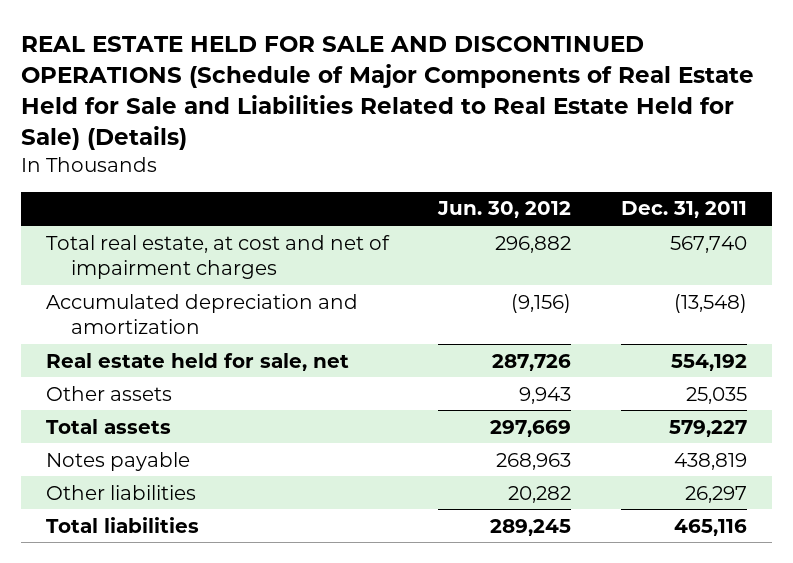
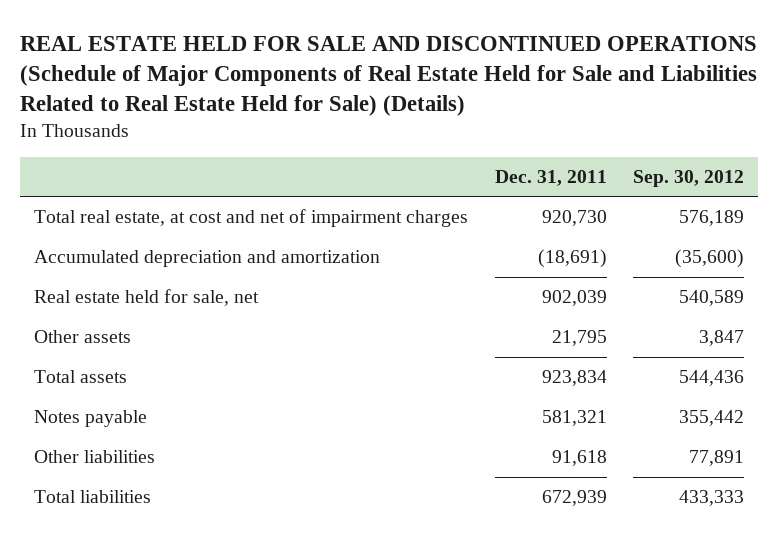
- | Jun. 30, 2012 | Dec. 31, 2011
+ | Dec. 31, 2011 | Sep. 30, 2012
- Total real estate, at cost and net of impairment charges | 296,882 | 567,740
- Accumulated depreciation and amortization | (9,156) | (13,548)
- Real estate held for sale, net | 287,726 | 554,192
- Other assets | 9,943 | 25,035
- Total assets | 297,669 | 579,227
- Notes payable | 268,963 | 438,819
- Other liabilities | 20,282 | 26,297
- Total liabilities | 289,245 | 465,116
+ Total real estate, at cost and net of impairment charges | 920,730 | 576,189
+ Accumulated depreciation and amortization | (18,691) | (35,600)
+ Real estate held for sale, net | 902,039 | 540,589
+ Other assets | 21,795 | 3,847
+ Total assets | 923,834 | 544,436
+ Notes payable | 581,321 | 355,442
+ Other liabilities | 91,618 | 77,891
+ Total liabilities | 672,939 | 433,333

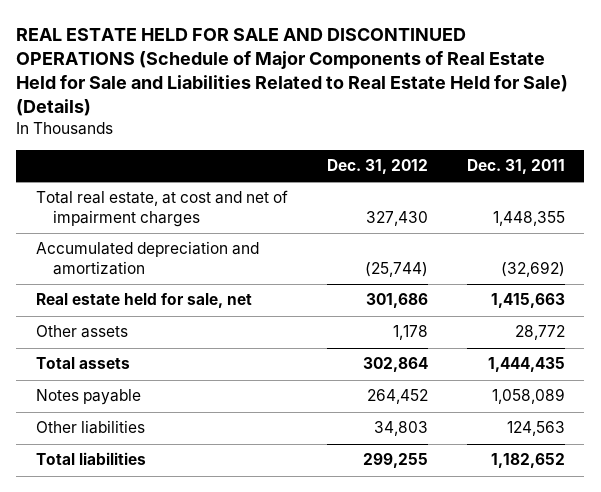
- | Dec. 31, 2011 | Sep. 30, 2012
+ | Dec. 31, 2012 | Dec. 31, 2011
- Total real estate, at cost and net of impairment charges | 920,730 | 576,189
- Accumulated depreciation and amortization | (18,691) | (35,600)
- Real estate held for sale, net | 902,039 | 540,589
- Other assets | 21,795 | 3,847
- Total assets | 923,834 | 544,436
- Notes payable | 581,321 | 355,442
- Other liabilities | 91,618 | 77,891
- Total liabilities | 672,939 | 433,333
+ Total real estate, at cost and net of impairment charges | 327,430 | 1,448,355
+ Accumulated depreciation and amortization | (25,744) | (32,692)
+ Real estate held for sale, net | 301,686 | 1,415,663
+ Other assets | 1,178 | 28,772
+ Total assets | 302,864 | 1,444,435
+ Notes payable | 264,452 | 1,058,089
+ Other liabilities | 34,803 | 124,563
+ Total liabilities | 299,255 | 1,182,652

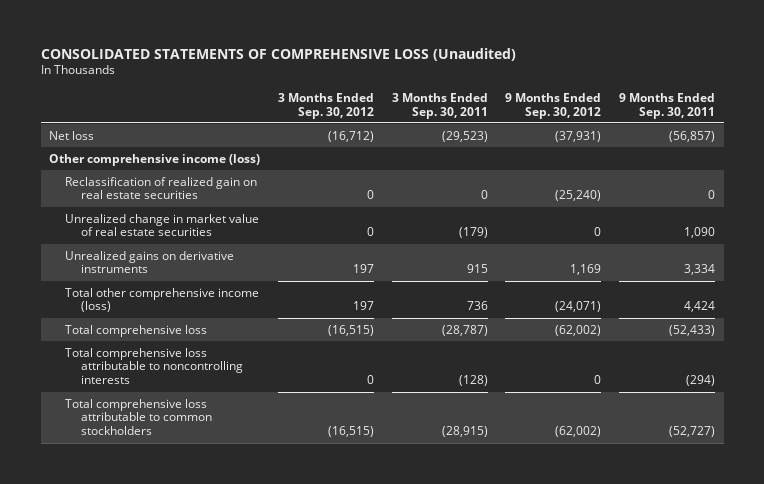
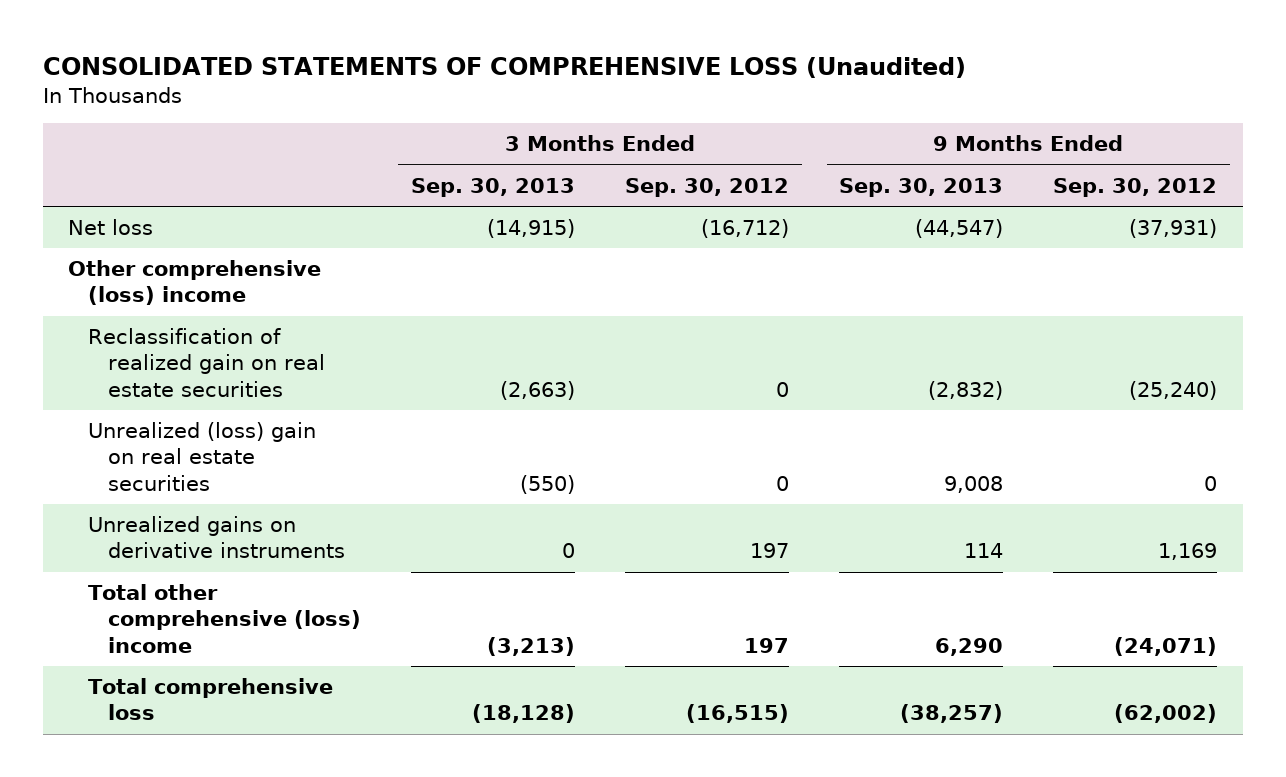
- | 3 Months Ended Sep. 30, 2012 | 3 Months Ended Sep. 30, 2011 | 9 Months Ended Sep. 30, 2012 | 9 Months Ended Sep. 30, 2011
+ | 3 Months Ended Sep. 30, 2013 | 3 Months Ended Sep. 30, 2012 | 9 Months Ended Sep. 30, 2013 | 9 Months Ended Sep. 30, 2012
- Other comprehensive income (loss)
+ Other comprehensive (loss) income
- Unrealized change in market value of real estate securities | 0 | (179) | 0 | 1,090
+ Unrealized (loss) gain on real estate securities | (550) | 0 | 9,008 | 0
- Total other comprehensive income (loss) | 197 | 736 | (24,071) | 4,424
+ Total other comprehensive (loss) income | (3,213) | 197 | 6,290 | (24,071)
- Total comprehensive loss attributable to noncontrolling interests | 0 | (128) | 0 | (294)
- Total comprehensive loss attributable to common stockholders | (16,515) | (28,915) | (62,002) | (52,727)

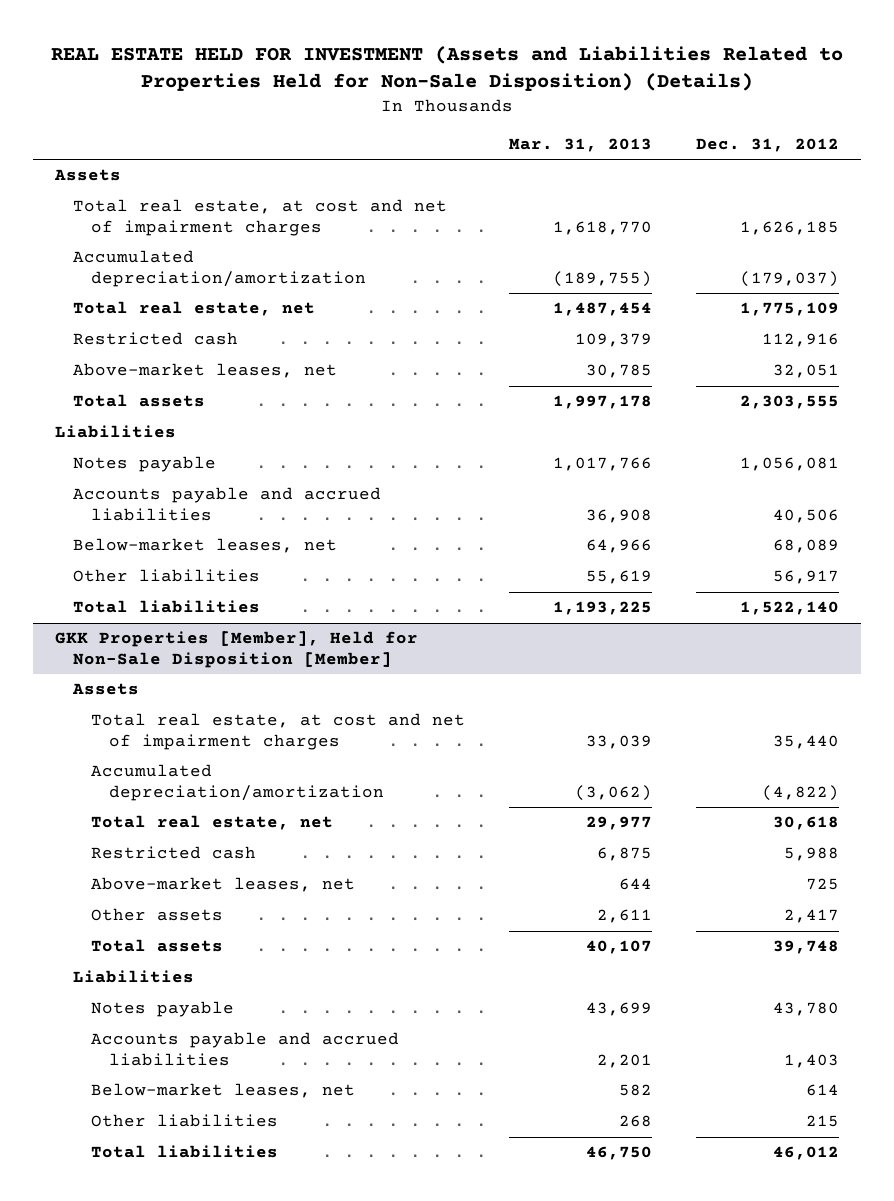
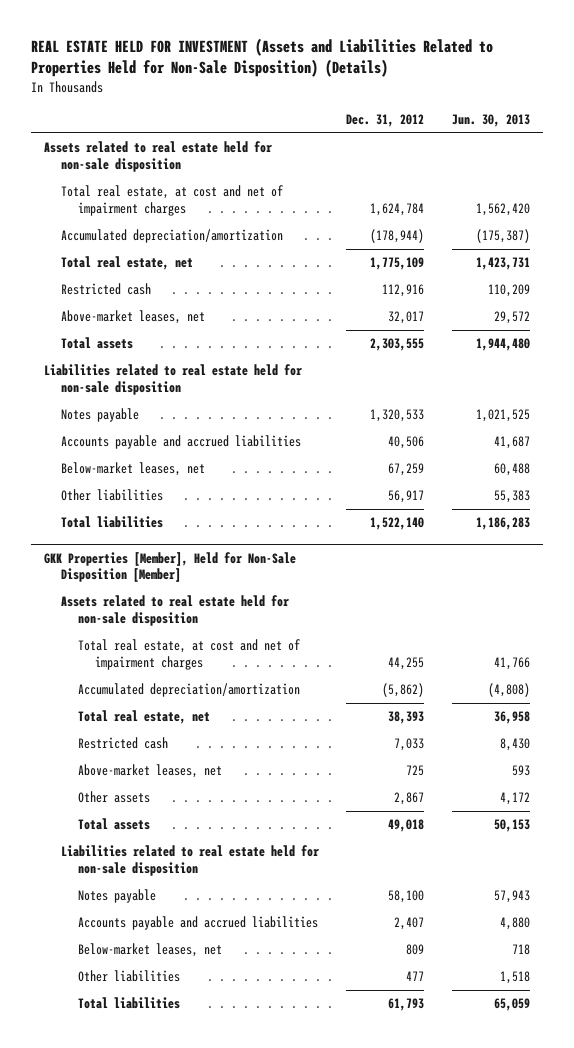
- | Mar. 31, 2013 | Dec. 31, 2012
+ | Dec. 31, 2012 | Jun. 30, 2013
- Assets
- Total real estate, at cost and net of impairment charges | 1,618,770 | 1,626,185
- Accumulated depreciation/amortization | (189,755) | (179,037)
+ Assets related to real estate held for non-sale disposition
+ Total real estate, at cost and net of impairment charges | 1,624,784 | 1,562,420
+ Accumulated depreciation/amortization | (178,944) | (175,387)
- Above-market leases, net | 30,785 | 32,051
+ Above-market leases, net | 32,017 | 29,572
- Liabilities
- Notes payable | 1,017,766 | 1,056,081
+ Liabilities related to real estate held for non-sale disposition
+ Notes payable | 1,320,533 | 1,021,525
- Below-market leases, net | 64,966 | 68,089
+ Below-market leases, net | 67,259 | 60,488
@ GKK Properties [Member], Held for Non-Sale Disposition [Member]
- Assets
- Total real estate, at cost and net of impairment charges | 33,039 | 35,440
- Accumulated depreciation/amortization | (3,062) | (4,822)
- Total real estate, net | 29,977 | 30,618
- Restricted cash | 6,875 | 5,988
+ Assets related to real estate held for non-sale disposition
+ Total real estate, at cost and net of impairment charges | 44,255 | 41,766
+ Accumulated depreciation/amortization | (5,862) | (4,808)
+ Total real estate, net | 38,393 | 36,958
+ Restricted cash | 7,033 | 8,430
- Other assets | 2,611 | 2,417
- Total assets | 40,107 | 39,748
- Liabilities
- Notes payable | 43,699 | 43,780
- Accounts payable and accrued liabilities | 2,201 | 1,403
- Below-market leases, net | 582 | 614
- Other liabilities | 268 | 215
- Total liabilities | 46,750 | 46,012
+ Other assets | 2,867 | 4,172
+ Total assets | 49,018 | 50,153
+ Liabilities related to real estate held for non-sale disposition
+ Notes payable | 58,100 | 57,943
+ Accounts payable and accrued liabilities | 2,407 | 4,880
+ Below-market leases, net | 809 | 718
+ Other liabilities | 477 | 1,518
+ Total liabilities | 61,793 | 65,059

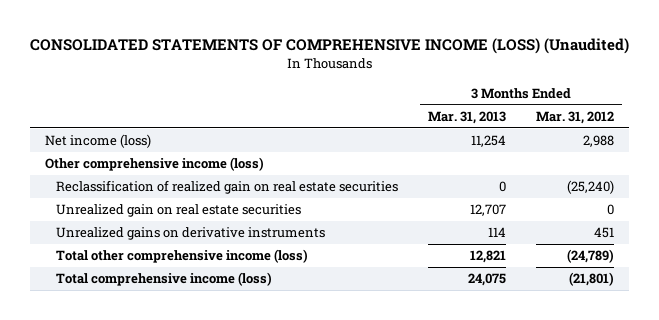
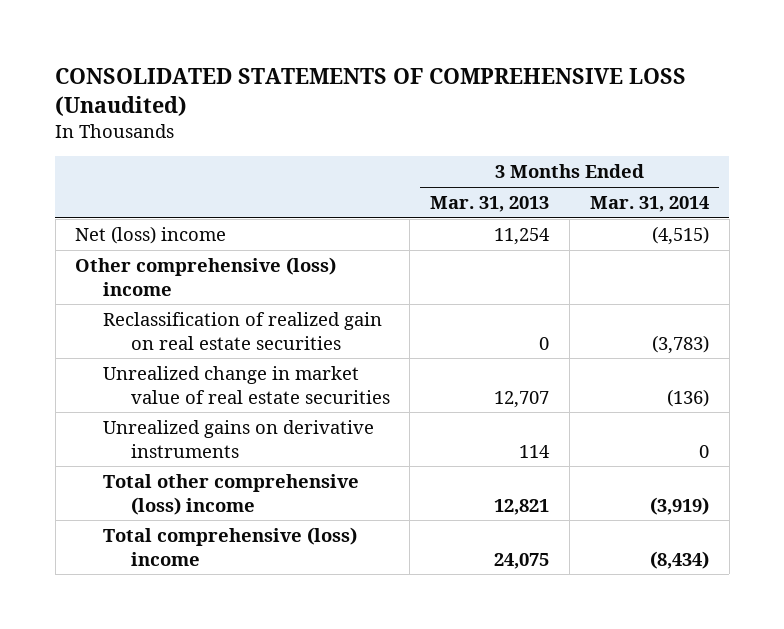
- CONSOLIDATED STATEMENTS OF COMPREHENSIVE INCOME (LOSS) (Unaudited)
+ CONSOLIDATED STATEMENTS OF COMPREHENSIVE LOSS (Unaudited)
- | 3 Months Ended Mar. 31, 2013 | 3 Months Ended Mar. 31, 2012
+ | 3 Months Ended Mar. 31, 2013 | 3 Months Ended Mar. 31, 2014
- Net income (loss) | 11,254 | 2,988
- Other comprehensive income (loss)
+ Net (loss) income | 11,254 | (4,515)
+ Other comprehensive (loss) income
- Unrealized gain on real estate securities | 12,707 | 0
+ Unrealized change in market value of real estate securities | 12,707 | (136)
- Total other comprehensive income (loss) | 12,821 | (24,789)
- Total comprehensive income (loss) | 24,075 | (21,801)
+ Total other comprehensive (loss) income | 12,821 | (3,919)
+ Total comprehensive (loss) income | 24,075 | (8,434)

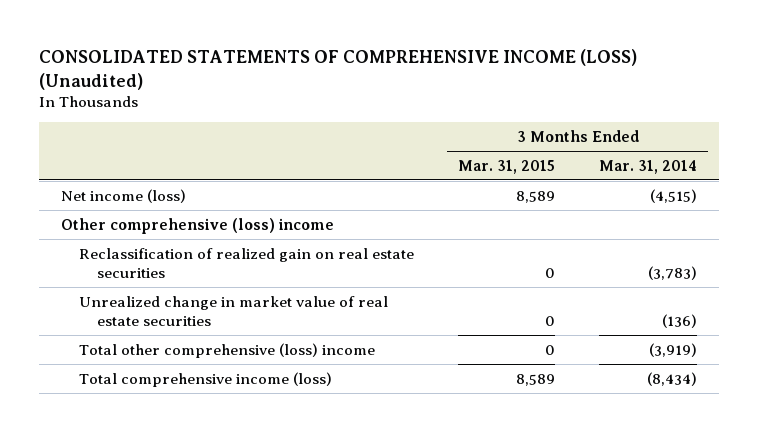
- CONSOLIDATED STATEMENTS OF COMPREHENSIVE LOSS (Unaudited)
+ CONSOLIDATED STATEMENTS OF COMPREHENSIVE INCOME (LOSS) (Unaudited)
- | 3 Months Ended Mar. 31, 2013 | 3 Months Ended Mar. 31, 2014
+ | 3 Months Ended Mar. 31, 2015 | 3 Months Ended Mar. 31, 2014
- Net (loss) income | 11,254 | (4,515)
+ Net income (loss) | 8,589 | (4,515)
- Unrealized gains on derivative instruments | 114 | 0
- Total comprehensive (loss) income | 24,075 | (8,434)
+ Total comprehensive income (loss) | 8,589 | (8,434)

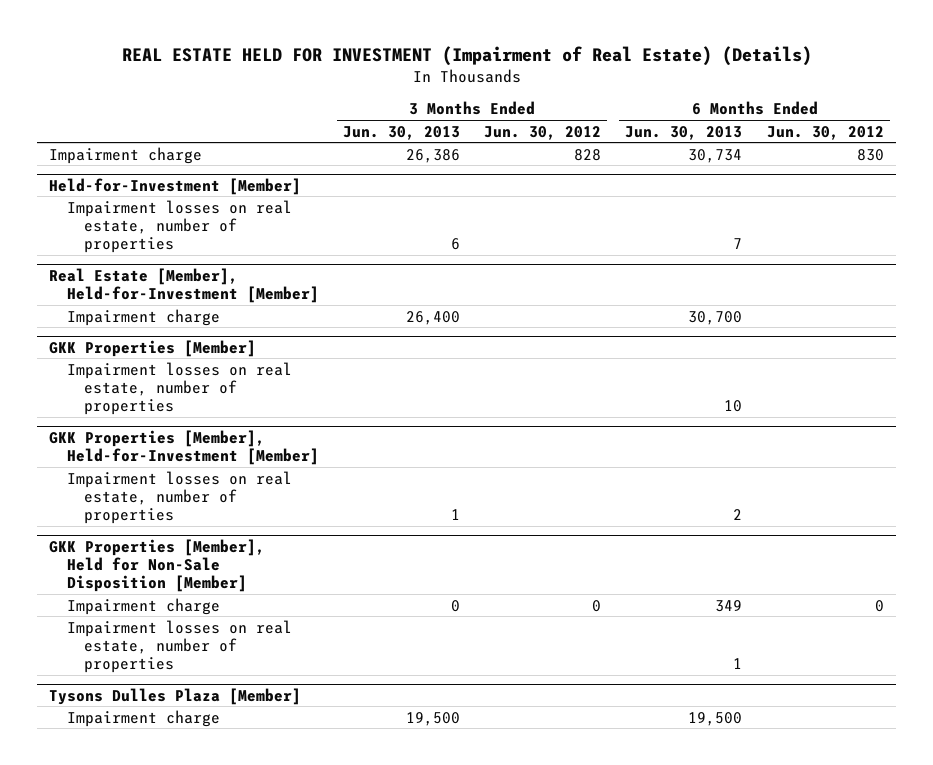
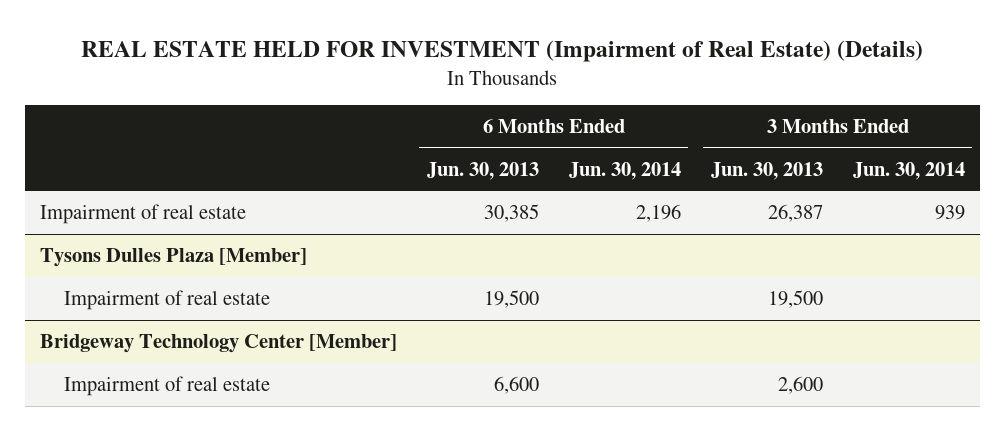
- | 3 Months Ended Jun. 30, 2013 | 3 Months Ended Jun. 30, 2012 | 6 Months Ended Jun. 30, 2013 | 6 Months Ended Jun. 30, 2012
+ | 6 Months Ended Jun. 30, 2013 | 6 Months Ended Jun. 30, 2014 | 3 Months Ended Jun. 30, 2013 | 3 Months Ended Jun. 30, 2014
- Impairment charge | 26,386 | 828 | 30,734 | 830
- Held-for-Investment [Member]
- Impairment losses on real estate, number of properties | 6 | | 7 |
- Real Estate [Member], Held-for-Investment [Member]
- Impairment charge | 26,400 | | 30,700 |
- GKK Properties [Member]
- Impairment losses on real estate, number of properties | | | 10 |
- GKK Properties [Member], Held-for-Investment [Member]
- Impairment losses on real estate, number of properties | 1 | | 2 |
- GKK Properties [Member], Held for Non-Sale Disposition [Member]
- Impairment charge | 0 | 0 | 349 | 0
- Impairment losses on real estate, number of properties | | | 1 |
+ Impairment of real estate | 30,385 | 2,196 | 26,387 | 939
@ Tysons Dulles Plaza [Member]
- Impairment charge | 19,500 | | 19,500 |
+ Impairment of real estate | 19,500 | | 19,500 |
+ Bridgeway Technology Center [Member]
+ Impairment of real estate | 6,600 | | 2,600 |

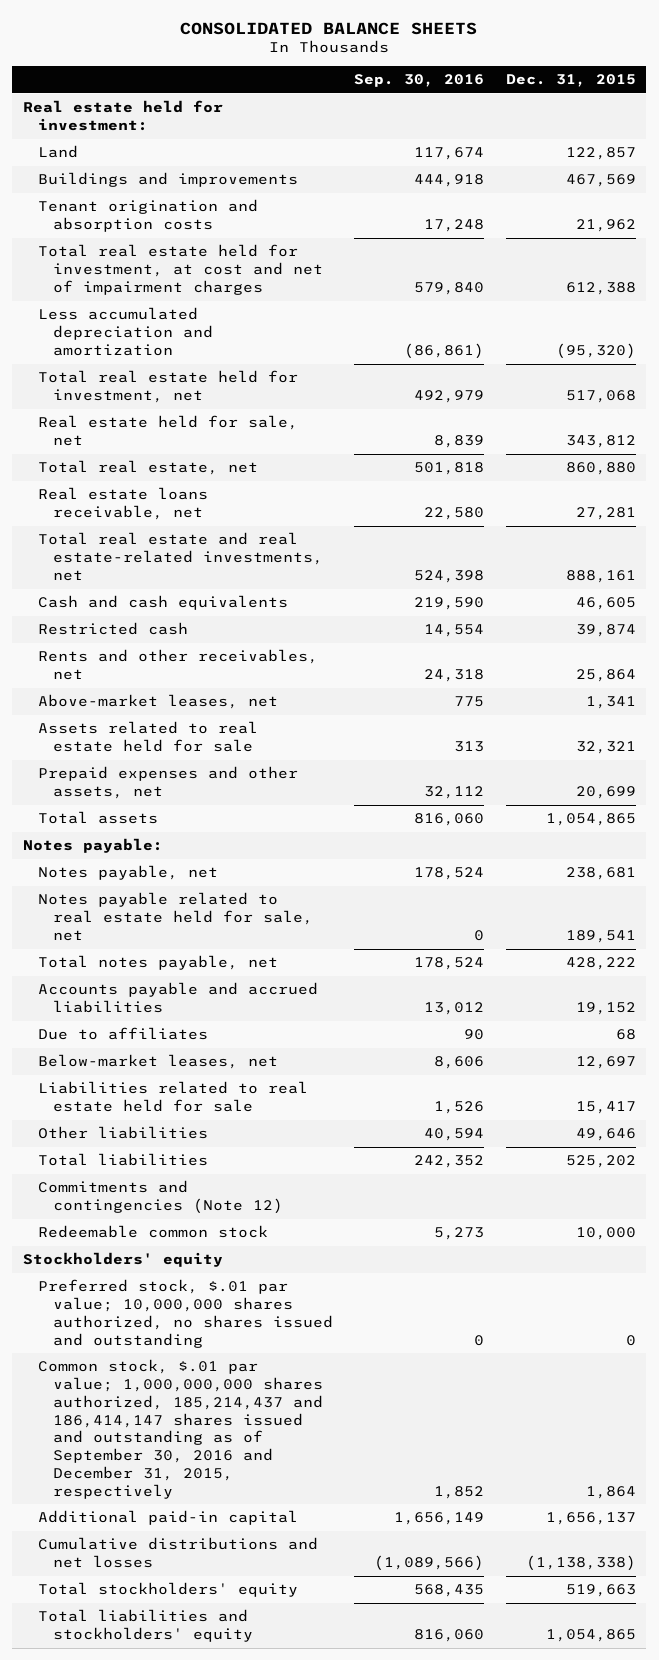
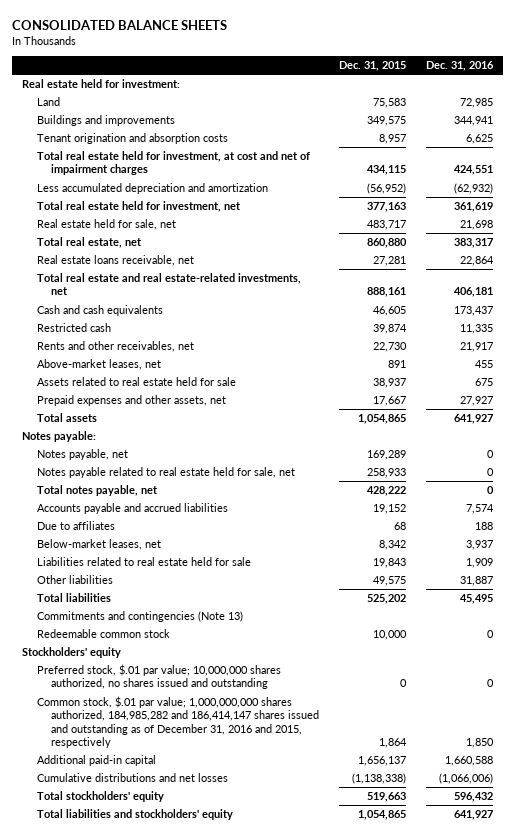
- | Sep. 30, 2016 | Dec. 31, 2015
+ | Dec. 31, 2015 | Dec. 31, 2016
- Land | 117,674 | 122,857
- Buildings and improvements | 444,918 | 467,569
- Tenant origination and absorption costs | 17,248 | 21,962
- Total real estate held for investment, at cost and net of impairment charges | 579,840 | 612,388
- Less accumulated depreciation and amortization | (86,861) | (95,320)
- Total real estate held for investment, net | 492,979 | 517,068
- Real estate held for sale, net | 8,839 | 343,812
+ Land | 75,583 | 72,985
+ Buildings and improvements | 349,575 | 344,941
+ Tenant origination and absorption costs | 8,957 | 6,625
+ Total real estate held for investment, at cost and net of impairment charges | 434,115 | 424,551
+ Less accumulated depreciation and amortization | (56,952) | (62,932)
+ Total real estate held for investment, net | 377,163 | 361,619
+ Real estate held for sale, net | 483,717 | 21,698
- Rents and other receivables, net | 24,318 | 25,864
- Above-market leases, net | 775 | 1,341
- Assets related to real estate held for sale | 313 | 32,321
- Prepaid expenses and other assets, net | 32,112 | 20,699
+ Rents and other receivables, net | 22,730 | 21,917
+ Above-market leases, net | 891 | 455
+ Assets related to real estate held for sale | 38,937 | 675
+ Prepaid expenses and other assets, net | 17,667 | 27,927
- Notes payable, net | 178,524 | 238,681
- Notes payable related to real estate held for sale, net | 0 | 189,541
+ Notes payable, net | 169,289 | 0
+ Notes payable related to real estate held for sale, net | 258,933 | 0
- Below-market leases, net | 8,606 | 12,697
- Liabilities related to real estate held for sale | 1,526 | 15,417
- Other liabilities | 40,594 | 49,646
+ Below-market leases, net | 8,342 | 3,937
+ Liabilities related to real estate held for sale | 19,843 | 1,909
+ Other liabilities | 49,575 | 31,887
- Commitments and contingencies (Note 12)
+ Commitments and contingencies (Note 13)
- Common stock, $.01 par value; 1,000,000,000 shares authorized, 185,214,437 and 186,414,147 shares issued and outstanding as of September 30, 2016 and December 31, 2015, respectively | 1,852 | 1,864
+ Common stock, $.01 par value; 1,000,000,000 shares authorized, 184,985,282 and 186,414,147 shares issued and outstanding as of December 31, 2016 and 2015, respectively | 1,864 | 1,850

